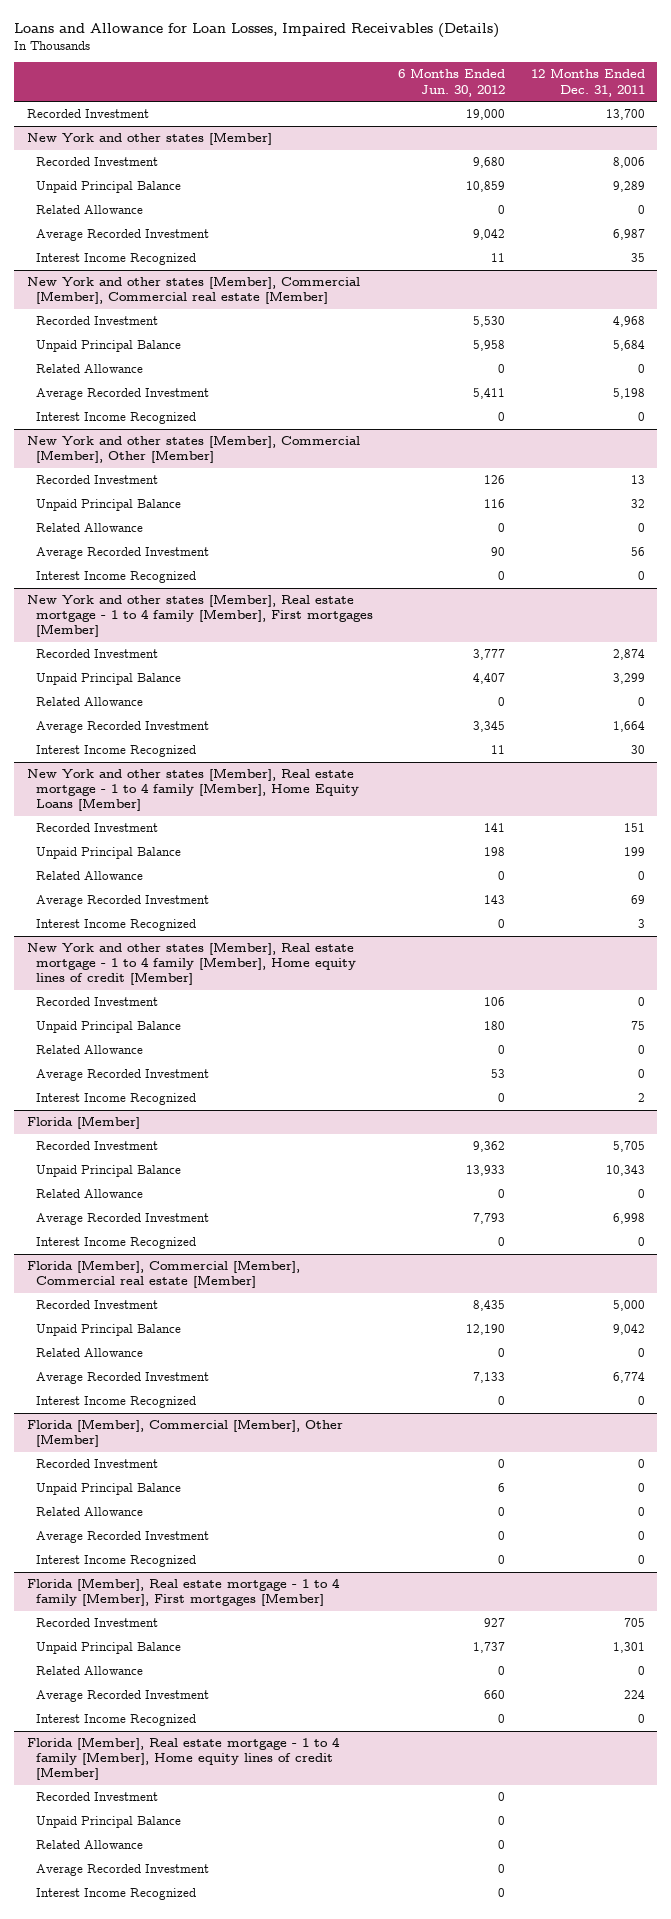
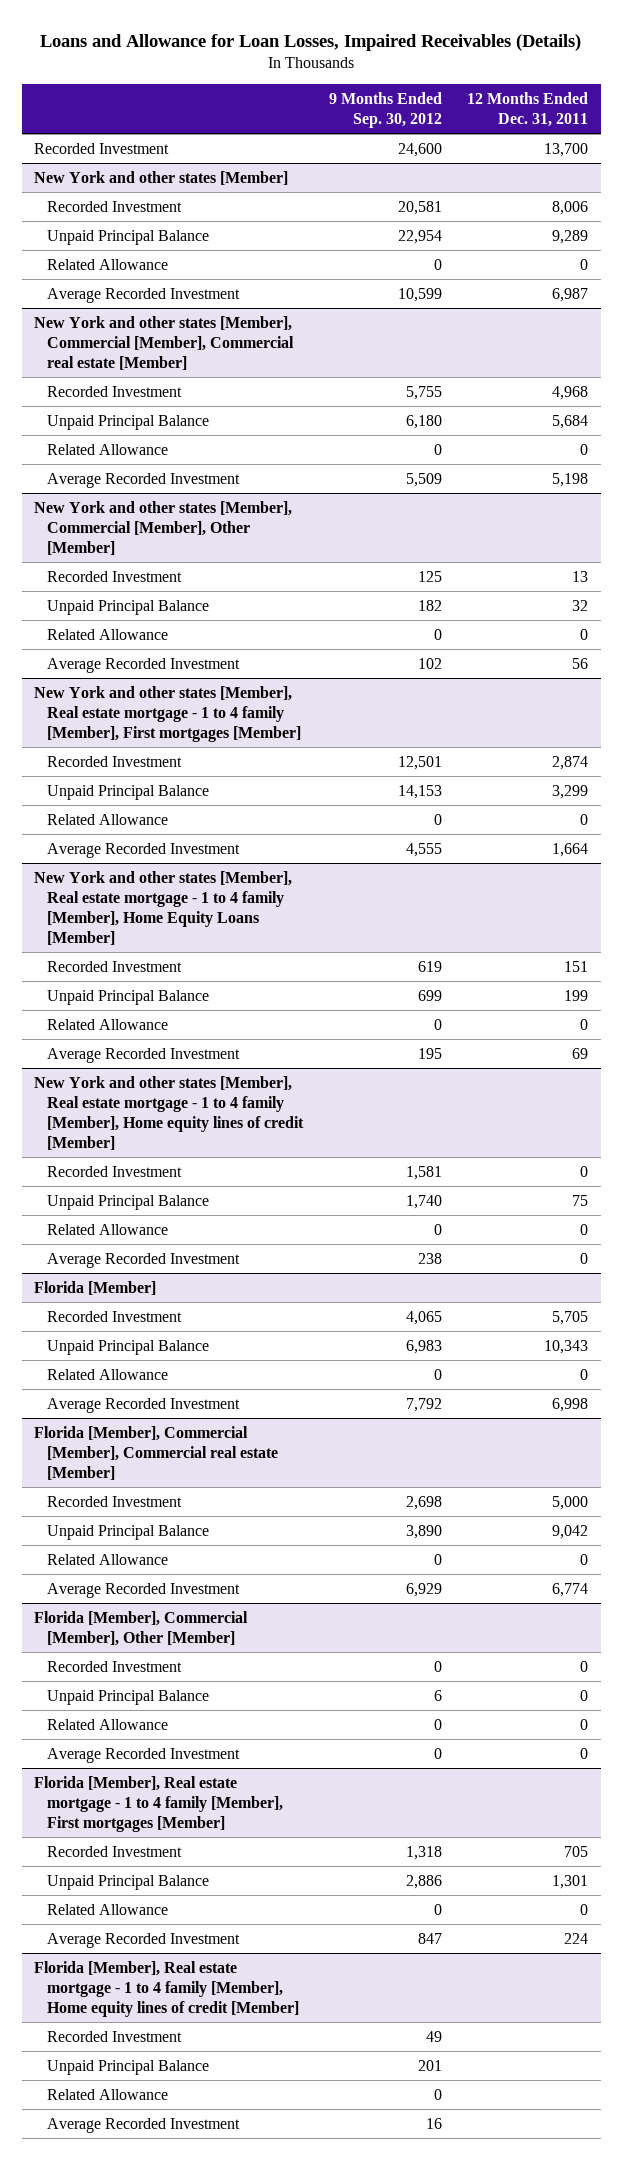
- | 6 Months Ended Jun. 30, 2012 | 12 Months Ended Dec. 31, 2011
+ | 9 Months Ended Sep. 30, 2012 | 12 Months Ended Dec. 31, 2011
@ New York and other states [Member]
- Interest Income Recognized | 11 | 35
@ New York and other states [Member], Commercial [Member], Commercial real estate [Member]
- Interest Income Recognized | 0 | 0
@ New York and other states [Member], Commercial [Member], Other [Member]
- Interest Income Recognized | 0 | 0
@ New York and other states [Member], Real estate mortgage - 1 to 4 family [Member], First mortgages [Member]
- Interest Income Recognized | 11 | 30
@ New York and other states [Member], Real estate mortgage - 1 to 4 family [Member], Home Equity Loans [Member]
- Interest Income Recognized | 0 | 3
@ New York and other states [Member], Real estate mortgage - 1 to 4 family [Member], Home equity lines of credit [Member]
- Interest Income Recognized | 0 | 2
@ Florida [Member]
- Interest Income Recognized | 0 | 0
@ Florida [Member], Commercial [Member], Commercial real estate [Member]
- Interest Income Recognized | 0 | 0
@ Florida [Member], Commercial [Member], Other [Member]
- Interest Income Recognized | 0 | 0
@ Florida [Member], Real estate mortgage - 1 to 4 family [Member], First mortgages [Member]
- Interest Income Recognized | 0 | 0
@ Florida [Member], Real estate mortgage - 1 to 4 family [Member], Home equity lines of credit [Member]
- Interest Income Recognized | 0 |

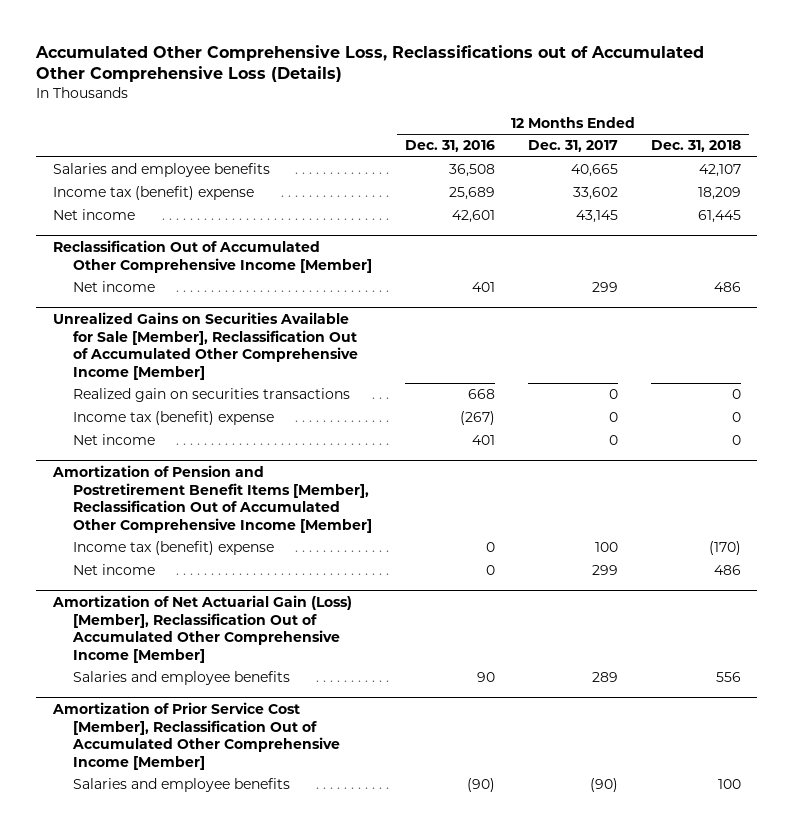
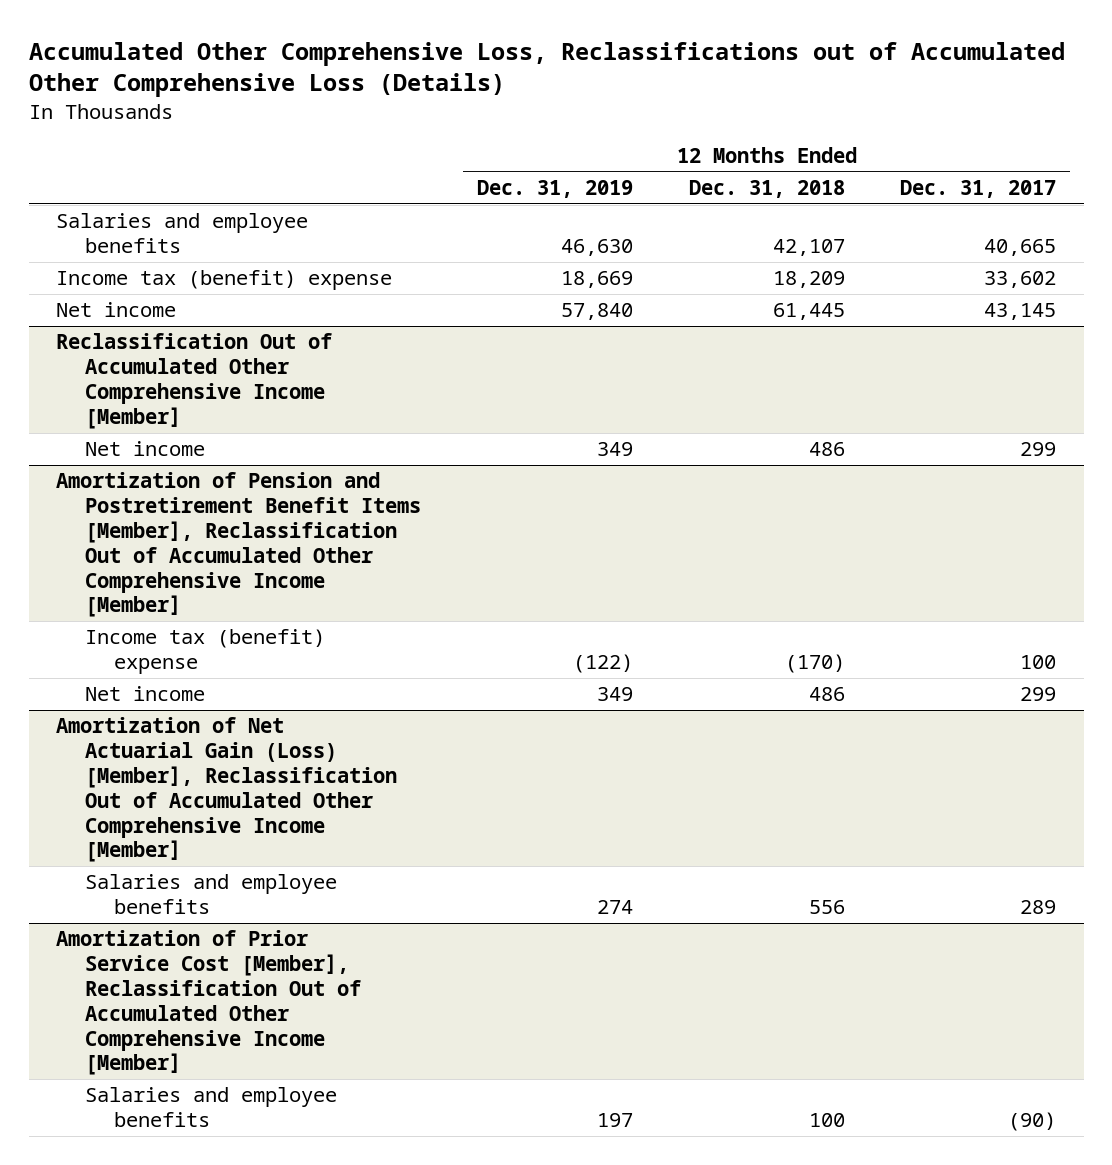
- | 12 Months Ended Dec. 31, 2016 | 12 Months Ended Dec. 31, 2017 | 12 Months Ended Dec. 31, 2018
+ | 12 Months Ended Dec. 31, 2019 | 12 Months Ended Dec. 31, 2018 | 12 Months Ended Dec. 31, 2017
- Unrealized Gains on Securities Available for Sale [Member], Reclassification Out of Accumulated Other Comprehensive Income [Member]
- Realized gain on securities transactions | 668 | 0 | 0
- Income tax (benefit) expense | (267) | 0 | 0
- Net income | 401 | 0 | 0

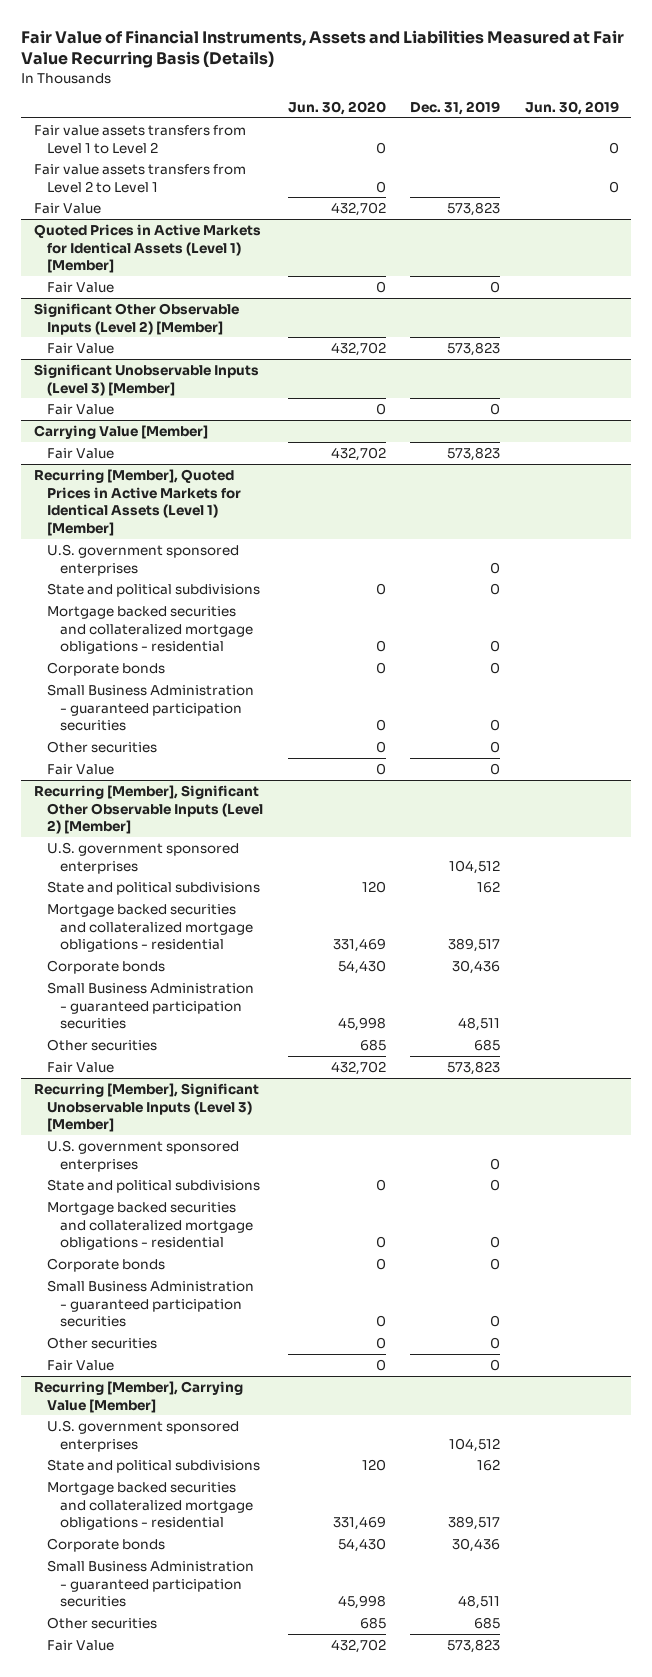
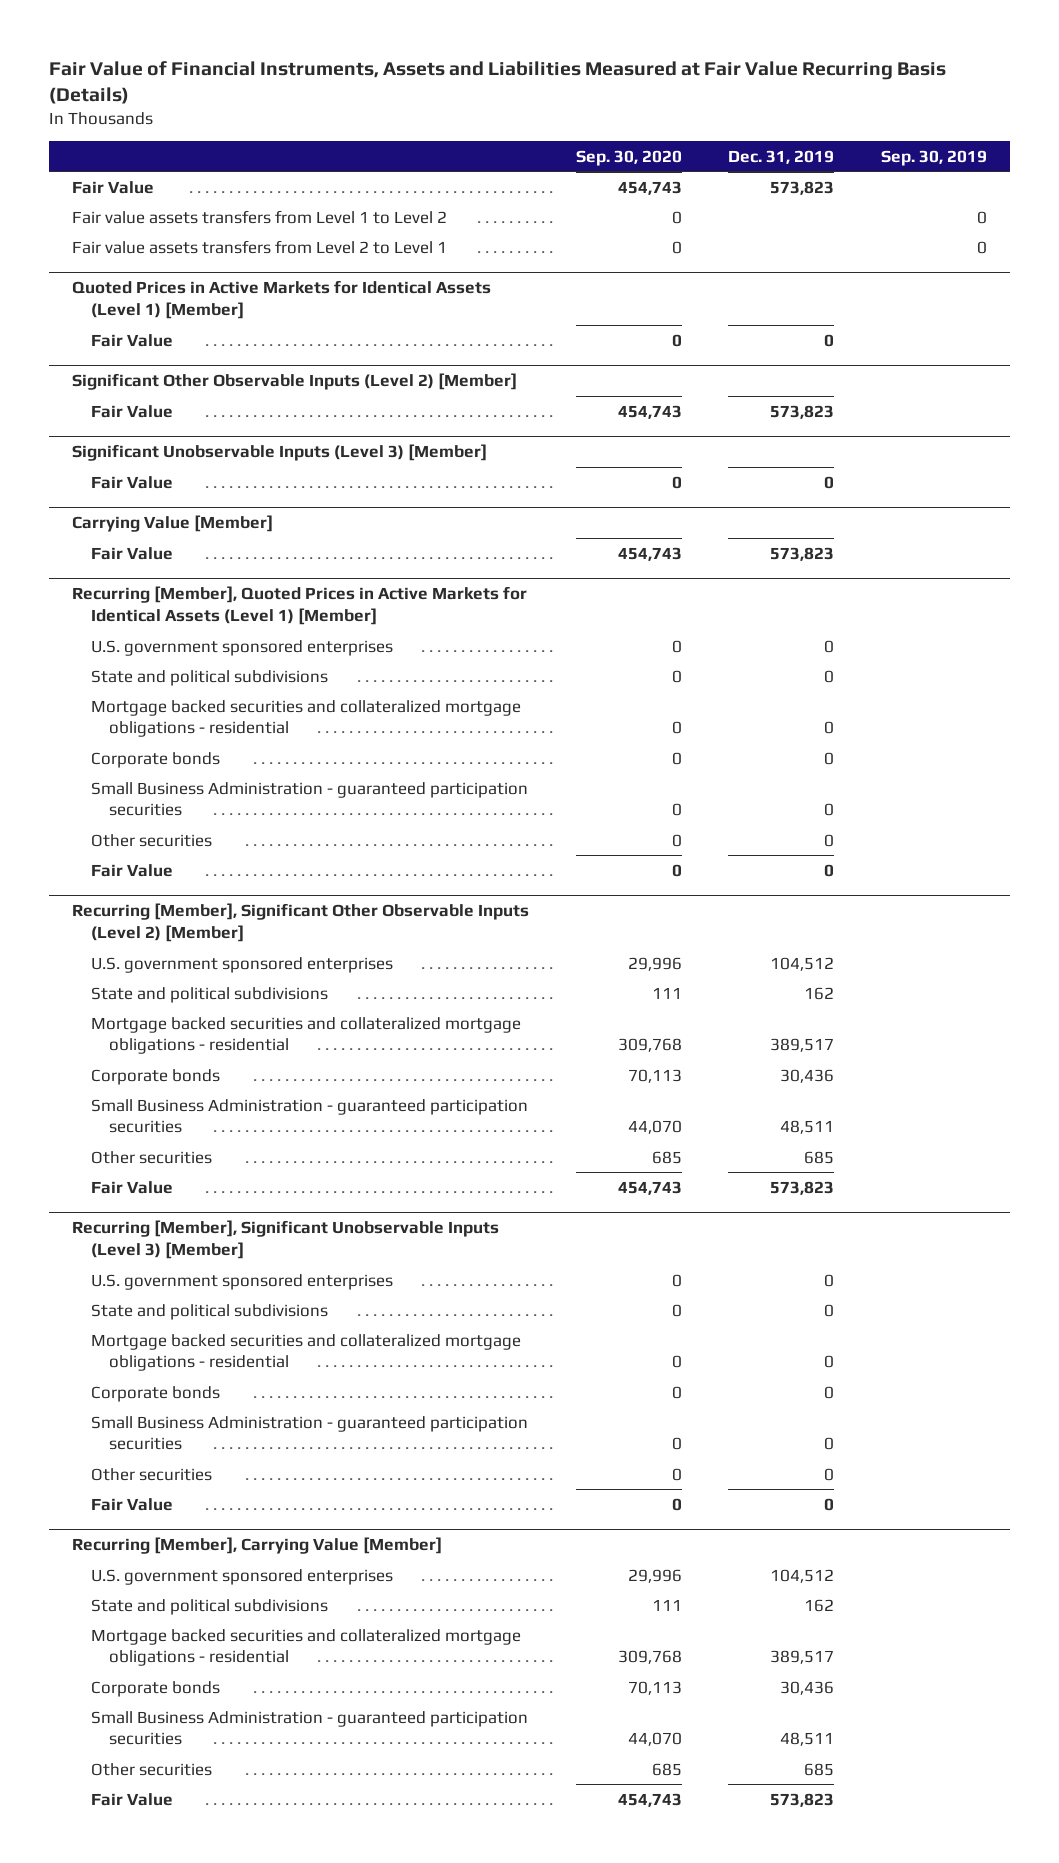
- | Jun. 30, 2020 | Dec. 31, 2019 | Jun. 30, 2019
+ | Sep. 30, 2020 | Dec. 31, 2019 | Sep. 30, 2019
moved up: Fair Value | 454,743 | 573,823 |

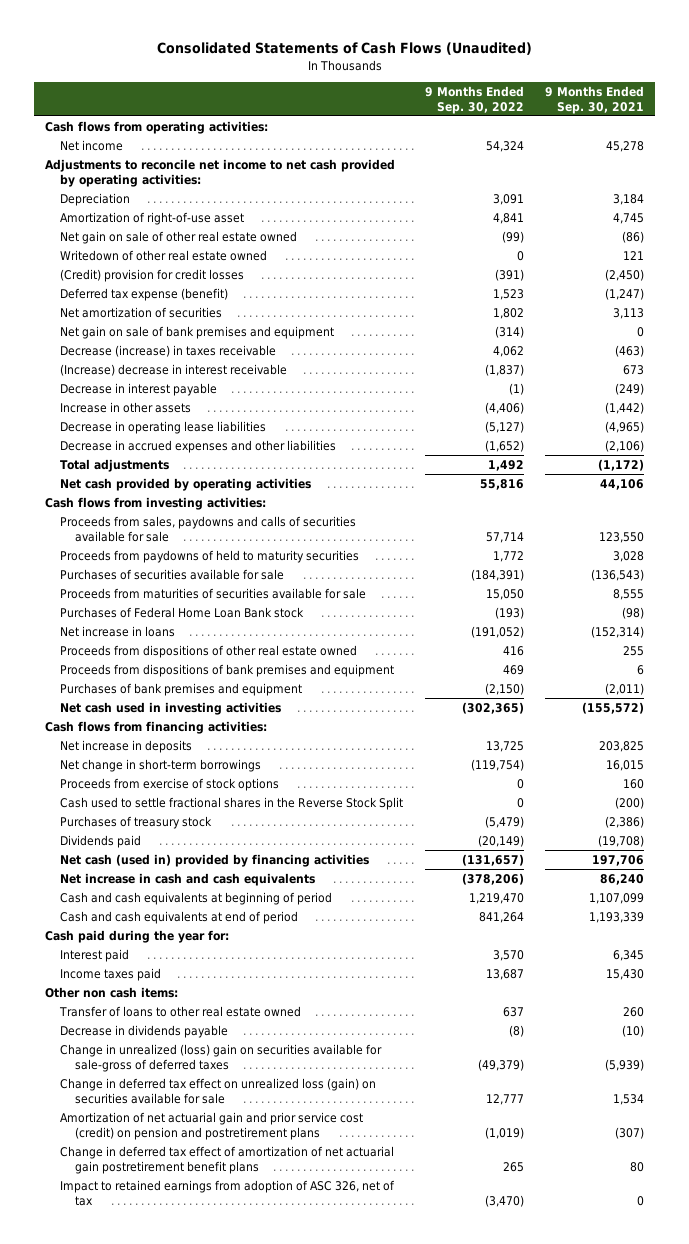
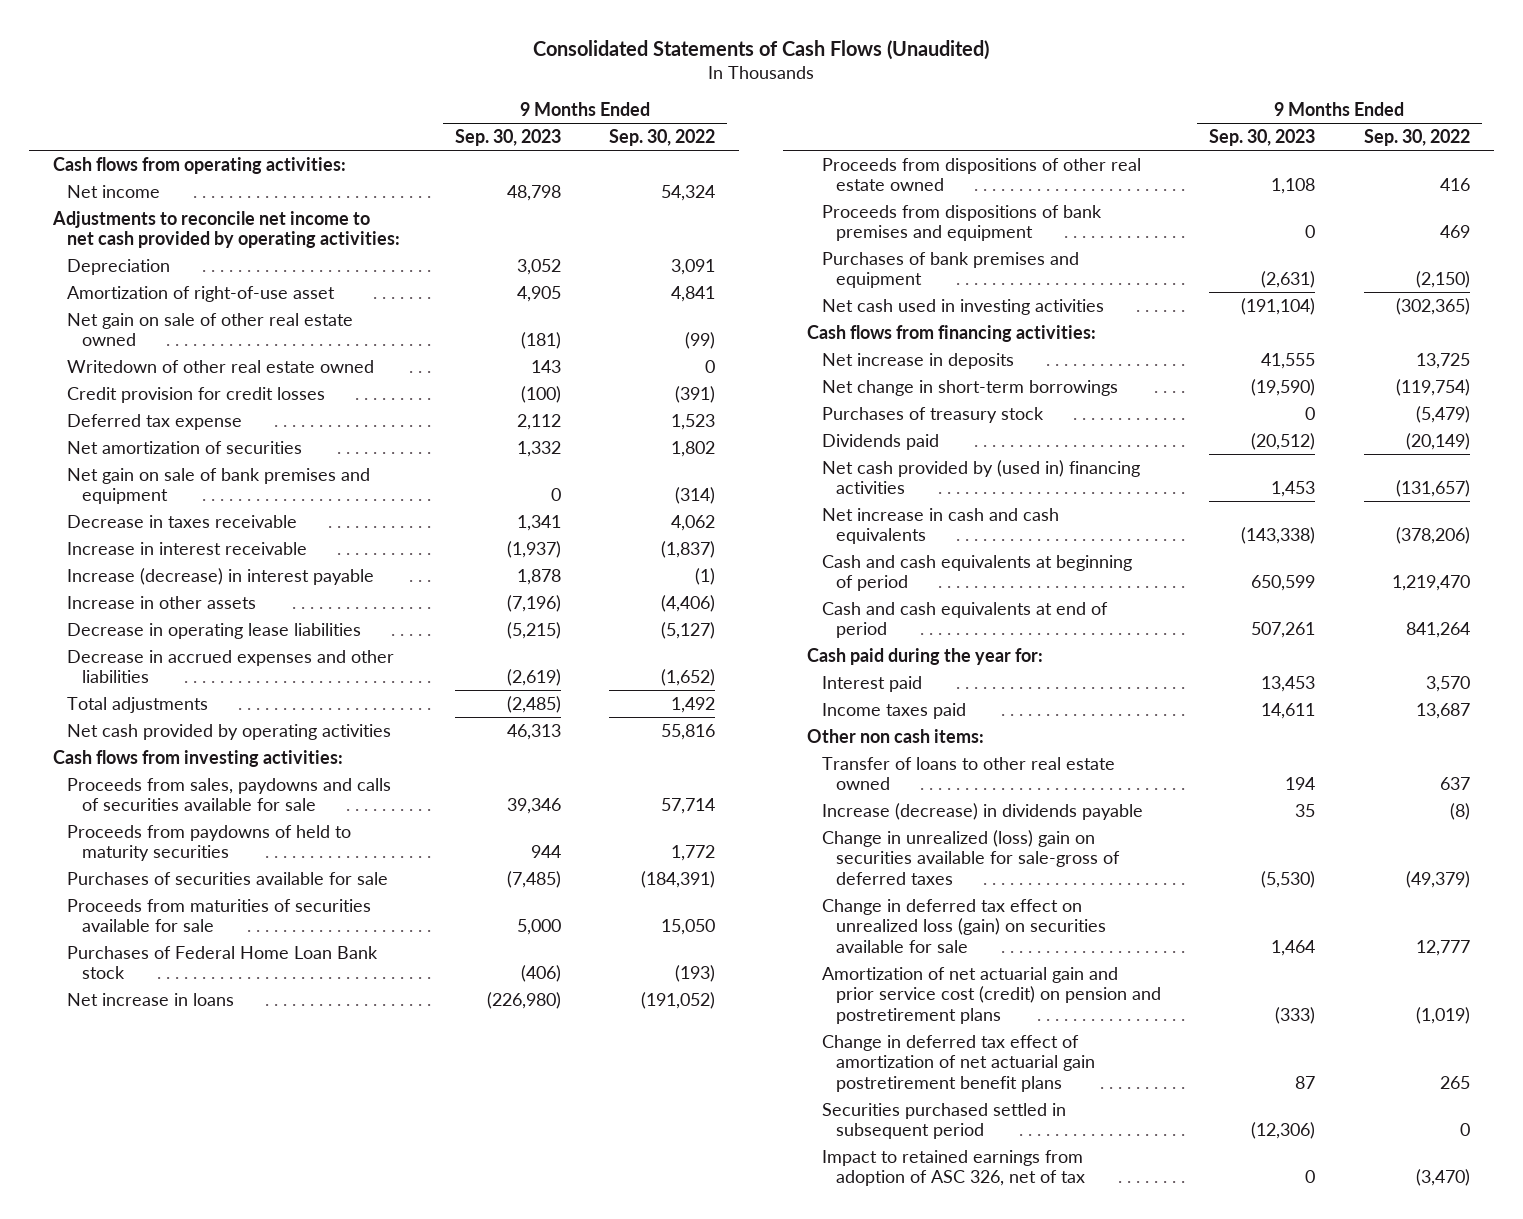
- | 9 Months Ended Sep. 30, 2022 | 9 Months Ended Sep. 30, 2021
+ | 9 Months Ended Sep. 30, 2023 | 9 Months Ended Sep. 30, 2022
- (Credit) provision for credit losses | (391) | (2,450)
- Deferred tax expense (benefit) | 1,523 | (1,247)
+ Credit provision for credit losses | (100) | (391)
+ Deferred tax expense | 2,112 | 1,523
- Decrease (increase) in taxes receivable | 4,062 | (463)
- (Increase) decrease in interest receivable | (1,837) | 673
- Decrease in interest payable | (1) | (249)
+ Decrease in taxes receivable | 1,341 | 4,062
+ Increase in interest receivable | (1,937) | (1,837)
+ Increase (decrease) in interest payable | 1,878 | (1)
- Proceeds from exercise of stock options | 0 | 160
- Cash used to settle fractional shares in the Reverse Stock Split | 0 | (200)
- Net cash (used in) provided by financing activities | (131,657) | 197,706
+ Net cash provided by (used in) financing activities | 1,453 | (131,657)
- Decrease in dividends payable | (8) | (10)
+ Increase (decrease) in dividends payable | 35 | (8)
+ Securities purchased settled in subsequent period | (12,306) | 0

